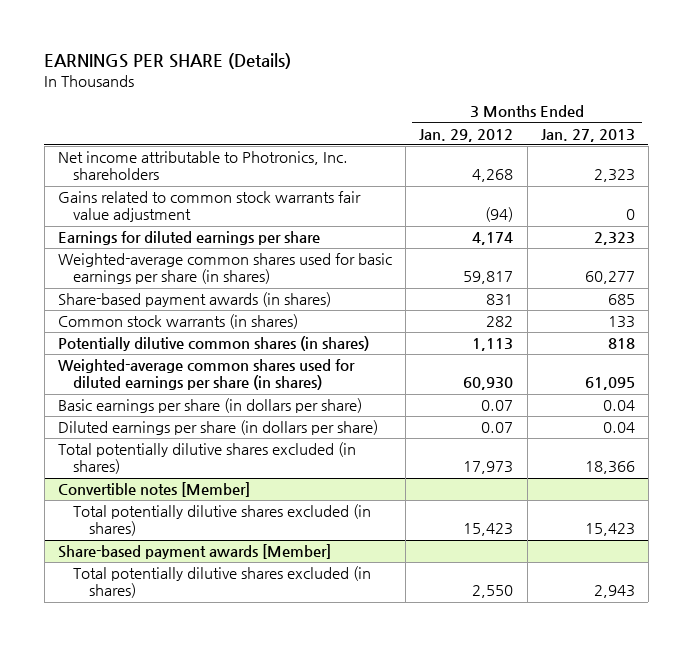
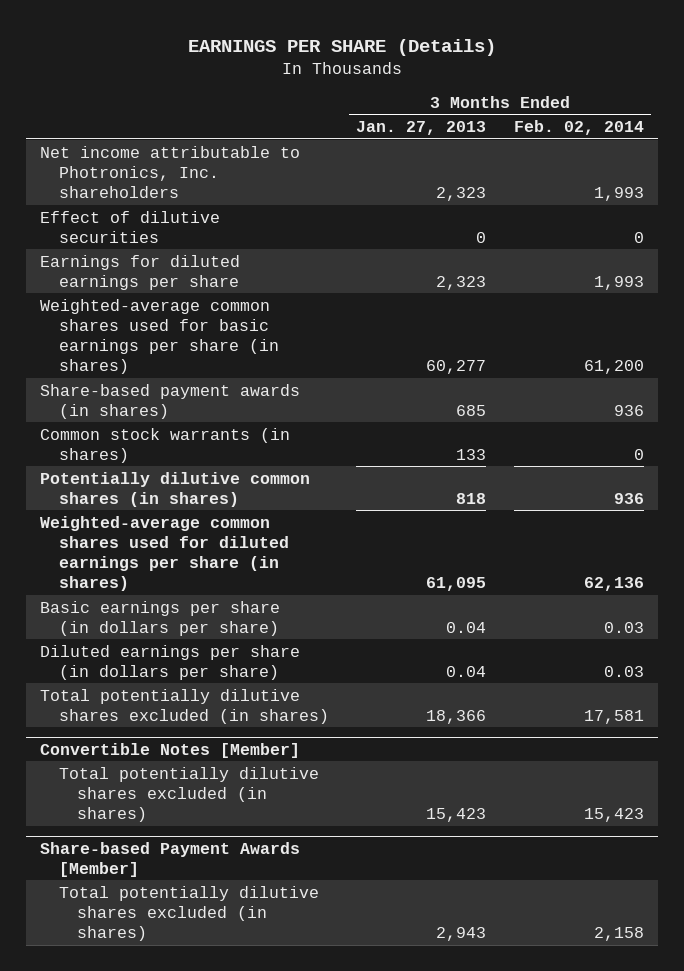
- | 3 Months Ended Jan. 29, 2012 | 3 Months Ended Jan. 27, 2013
+ | 3 Months Ended Jan. 27, 2013 | 3 Months Ended Feb. 02, 2014
- Gains related to common stock warrants fair value adjustment | (94) | 0
+ Effect of dilutive securities | 0 | 0
- Convertible notes [Member]
+ Convertible Notes [Member]
- Share-based payment awards [Member]
+ Share-based Payment Awards [Member]

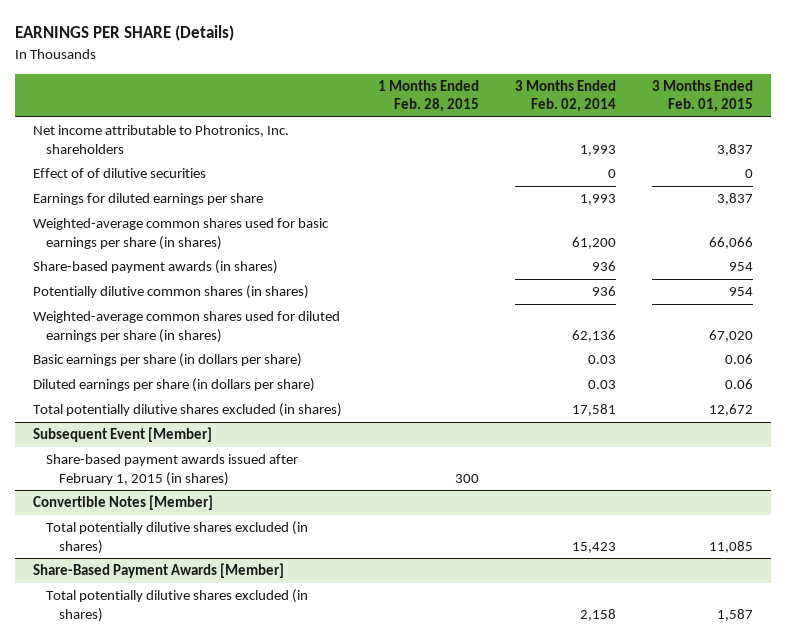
- | 3 Months Ended Jan. 27, 2013 | 3 Months Ended Feb. 02, 2014
+ | 1 Months Ended Feb. 28, 2015 | 3 Months Ended Feb. 02, 2014 | 3 Months Ended Feb. 01, 2015
- Effect of dilutive securities | 0 | 0
+ Effect of of dilutive securities | | 0 | 0
- Common stock warrants (in shares) | 133 | 0
+ Subsequent Event [Member]
+ Share-based payment awards issued after February 1, 2015 (in shares) | 300 | |
- Share-based Payment Awards [Member]
+ Share-Based Payment Awards [Member]

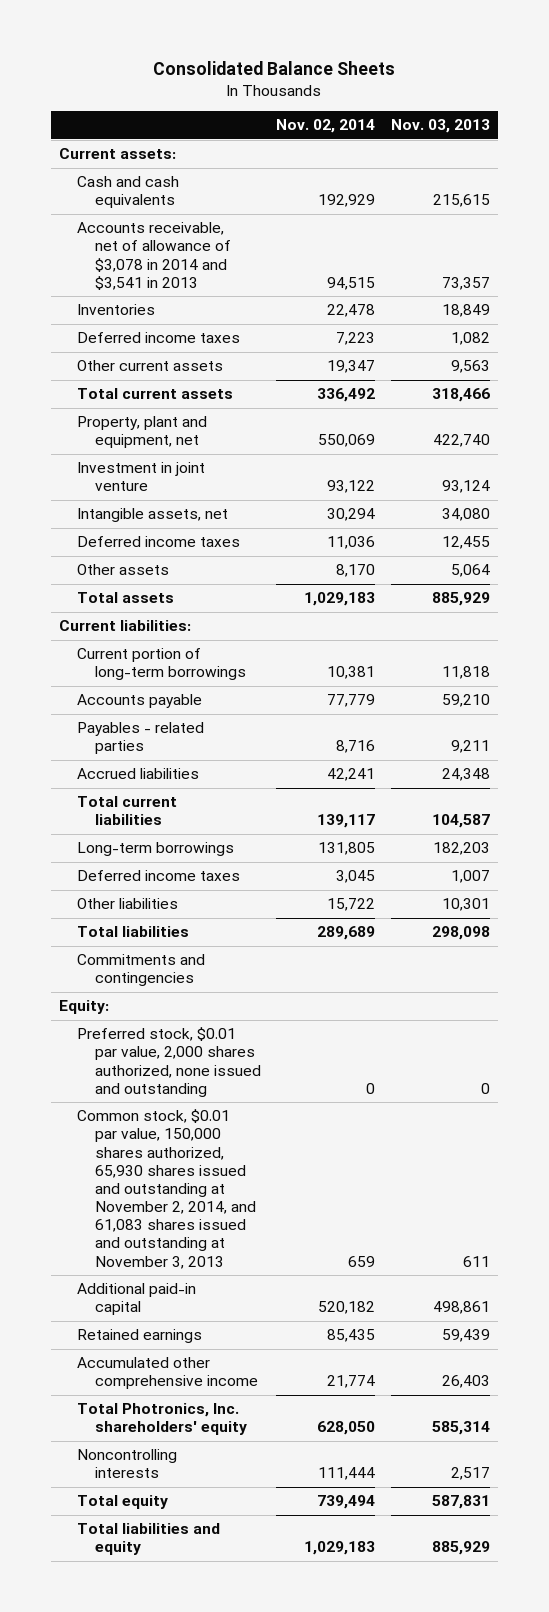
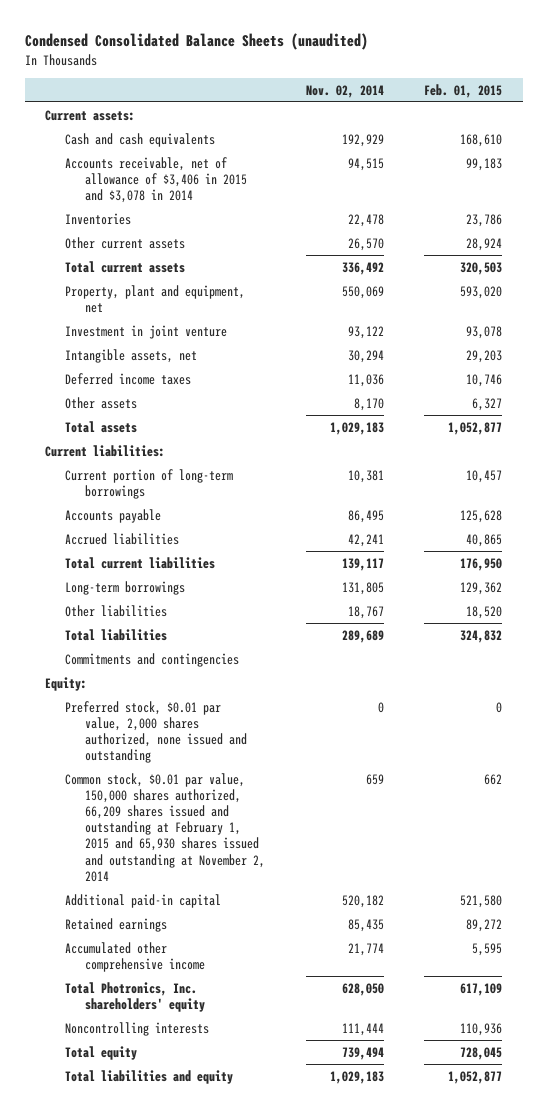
- Consolidated Balance Sheets
+ Condensed Consolidated Balance Sheets (unaudited)
- | Nov. 02, 2014 | Nov. 03, 2013
+ | Nov. 02, 2014 | Feb. 01, 2015
- Accounts receivable, net of allowance of $3,078 in 2014 and $3,541 in 2013 | 94,515 | 73,357
+ Accounts receivable, net of allowance of $3,406 in 2015 and $3,078 in 2014 | 94,515 | 99,183
- Deferred income taxes | 7,223 | 1,082
- Other current assets | 19,347 | 9,563
+ Other current assets | 26,570 | 28,924
- Accounts payable | 77,779 | 59,210
- Payables - related parties | 8,716 | 9,211
+ Accounts payable | 86,495 | 125,628
- Deferred income taxes | 3,045 | 1,007
- Other liabilities | 15,722 | 10,301
+ Other liabilities | 18,767 | 18,520
- Common stock, $0.01 par value, 150,000 shares authorized, 65,930 shares issued and outstanding at November 2, 2014, and 61,083 shares issued and outstanding at November 3, 2013 | 659 | 611
+ Common stock, $0.01 par value, 150,000 shares authorized, 66,209 shares issued and outstanding at February 1, 2015 and 65,930 shares issued and outstanding at November 2, 2014 | 659 | 662

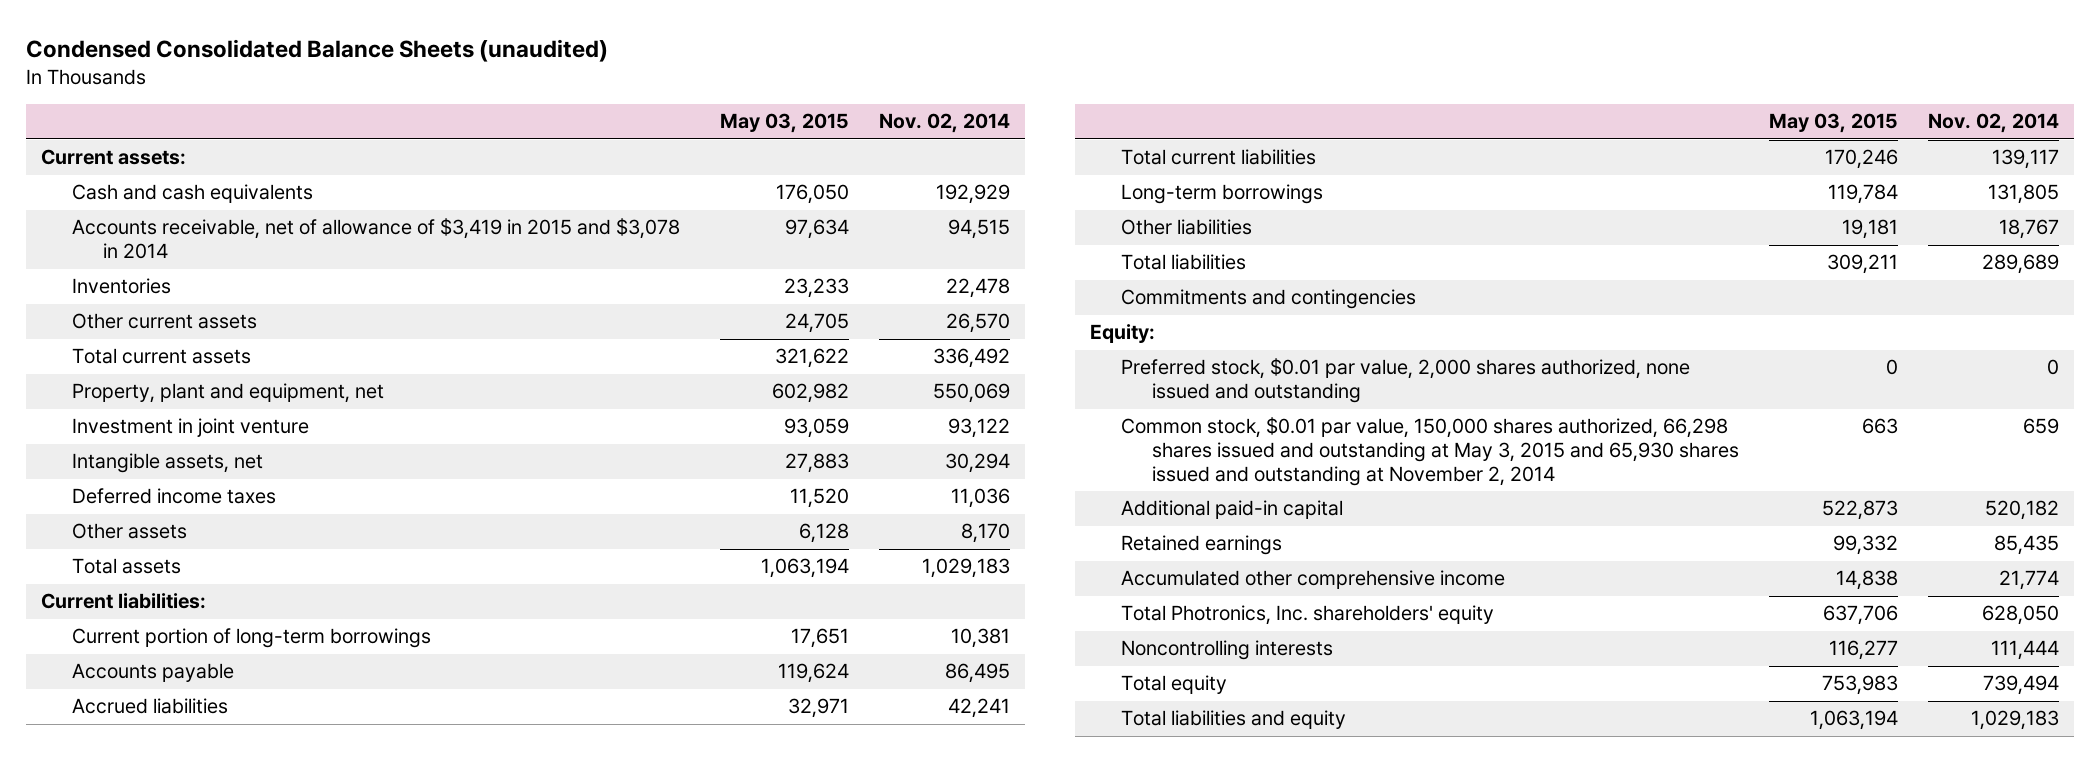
- | Nov. 02, 2014 | Feb. 01, 2015
+ | May 03, 2015 | Nov. 02, 2014
- Accounts receivable, net of allowance of $3,406 in 2015 and $3,078 in 2014 | 94,515 | 99,183
+ Accounts receivable, net of allowance of $3,419 in 2015 and $3,078 in 2014 | 97,634 | 94,515
- Common stock, $0.01 par value, 150,000 shares authorized, 66,209 shares issued and outstanding at February 1, 2015 and 65,930 shares issued and outstanding at November 2, 2014 | 659 | 662
+ Common stock, $0.01 par value, 150,000 shares authorized, 66,298 shares issued and outstanding at May 3, 2015 and 65,930 shares issued and outstanding at November 2, 2014 | 663 | 659

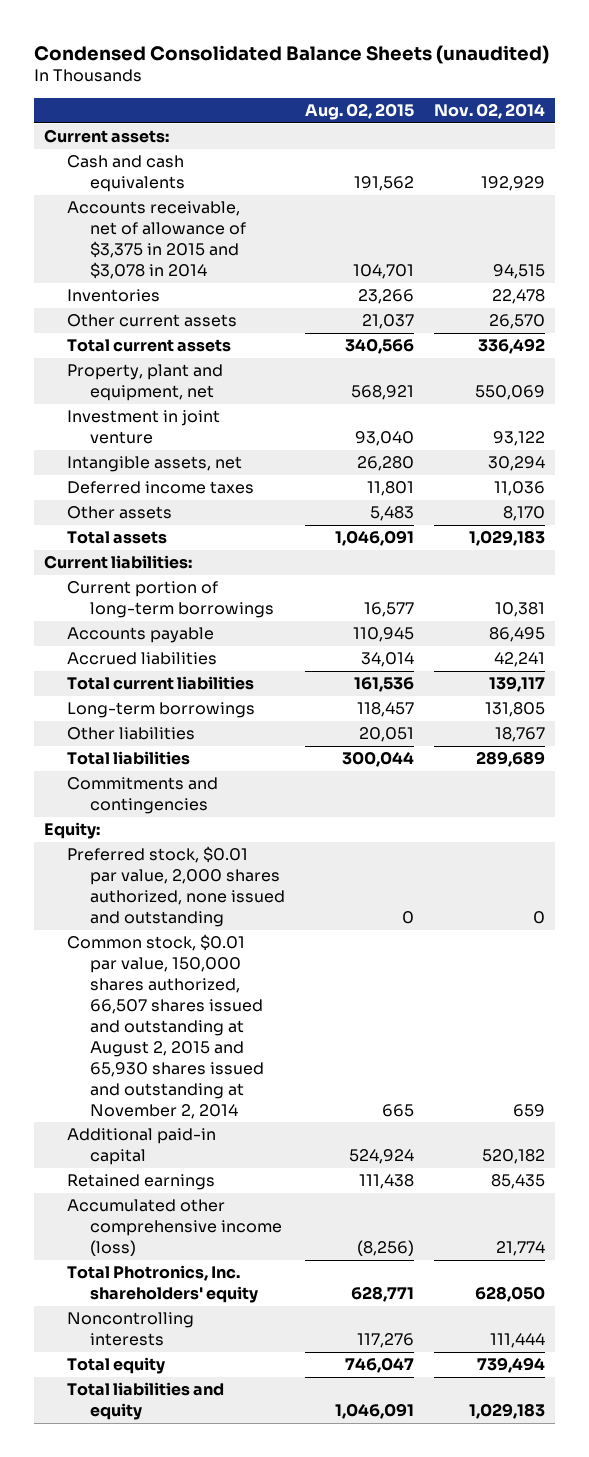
- | May 03, 2015 | Nov. 02, 2014
+ | Aug. 02, 2015 | Nov. 02, 2014
- Accounts receivable, net of allowance of $3,419 in 2015 and $3,078 in 2014 | 97,634 | 94,515
+ Accounts receivable, net of allowance of $3,375 in 2015 and $3,078 in 2014 | 104,701 | 94,515
- Common stock, $0.01 par value, 150,000 shares authorized, 66,298 shares issued and outstanding at May 3, 2015 and 65,930 shares issued and outstanding at November 2, 2014 | 663 | 659
+ Common stock, $0.01 par value, 150,000 shares authorized, 66,507 shares issued and outstanding at August 2, 2015 and 65,930 shares issued and outstanding at November 2, 2014 | 665 | 659
- Accumulated other comprehensive income | 14,838 | 21,774
+ Accumulated other comprehensive income (loss) | (8,256) | 21,774

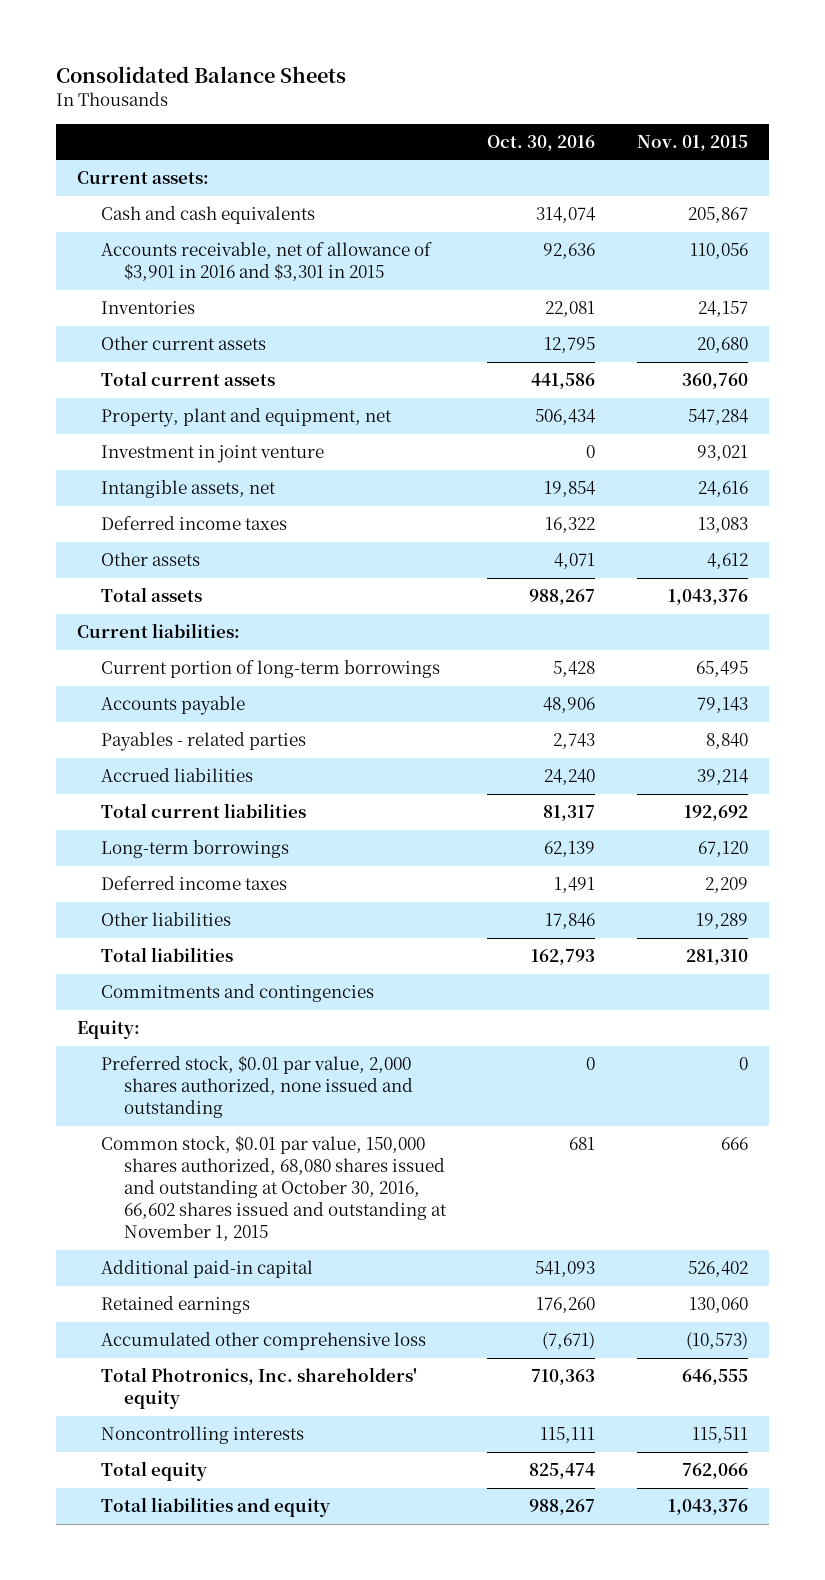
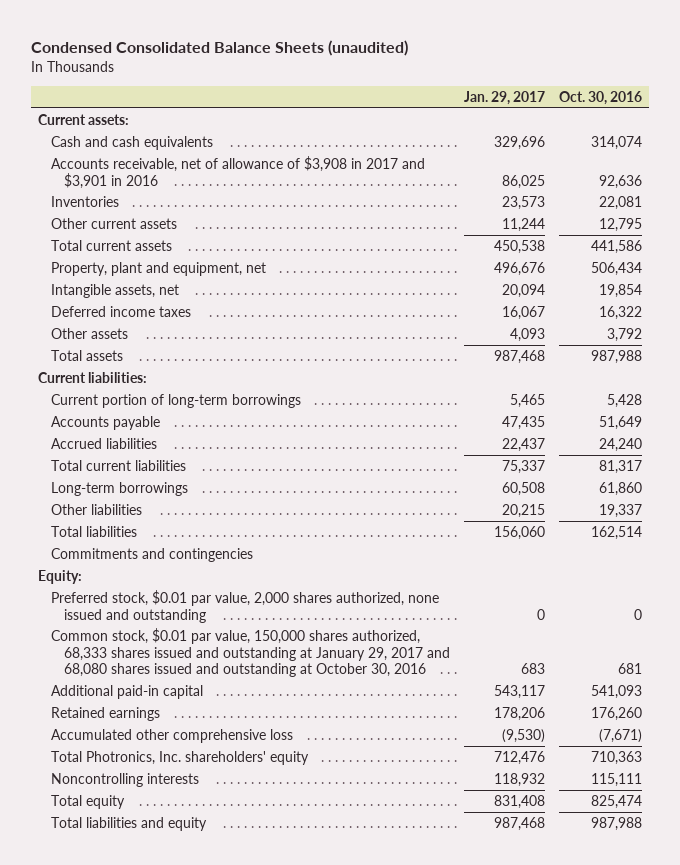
- Consolidated Balance Sheets
+ Condensed Consolidated Balance Sheets (unaudited)
- | Oct. 30, 2016 | Nov. 01, 2015
+ | Jan. 29, 2017 | Oct. 30, 2016
- Accounts receivable, net of allowance of $3,901 in 2016 and $3,301 in 2015 | 92,636 | 110,056
+ Accounts receivable, net of allowance of $3,908 in 2017 and $3,901 in 2016 | 86,025 | 92,636
- Investment in joint venture | 0 | 93,021
- Other assets | 4,071 | 4,612
- Total assets | 988,267 | 1,043,376
+ Other assets | 4,093 | 3,792
+ Total assets | 987,468 | 987,988
- Accounts payable | 48,906 | 79,143
- Payables - related parties | 2,743 | 8,840
+ Accounts payable | 47,435 | 51,649
- Long-term borrowings | 62,139 | 67,120
- Deferred income taxes | 1,491 | 2,209
- Other liabilities | 17,846 | 19,289
- Total liabilities | 162,793 | 281,310
+ Long-term borrowings | 60,508 | 61,860
+ Other liabilities | 20,215 | 19,337
+ Total liabilities | 156,060 | 162,514
- Common stock, $0.01 par value, 150,000 shares authorized, 68,080 shares issued and outstanding at October 30, 2016, 66,602 shares issued and outstanding at November 1, 2015 | 681 | 666
+ Common stock, $0.01 par value, 150,000 shares authorized, 68,333 shares issued and outstanding at January 29, 2017 and 68,080 shares issued and outstanding at October 30, 2016 | 683 | 681
- Total liabilities and equity | 988,267 | 1,043,376
+ Total liabilities and equity | 987,468 | 987,988

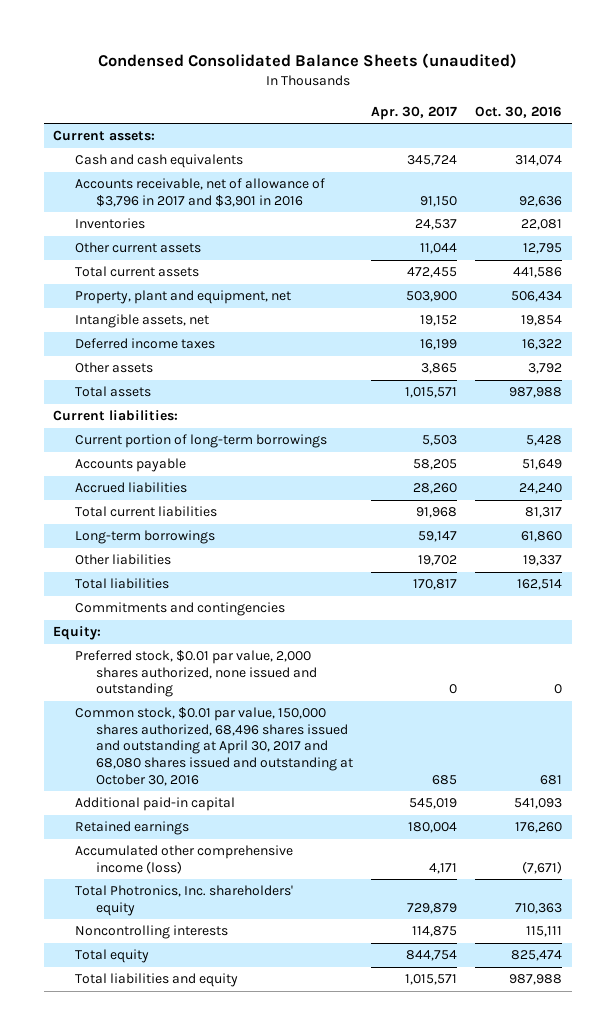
- | Jan. 29, 2017 | Oct. 30, 2016
+ | Apr. 30, 2017 | Oct. 30, 2016
- Accounts receivable, net of allowance of $3,908 in 2017 and $3,901 in 2016 | 86,025 | 92,636
+ Accounts receivable, net of allowance of $3,796 in 2017 and $3,901 in 2016 | 91,150 | 92,636
- Common stock, $0.01 par value, 150,000 shares authorized, 68,333 shares issued and outstanding at January 29, 2017 and 68,080 shares issued and outstanding at October 30, 2016 | 683 | 681
+ Common stock, $0.01 par value, 150,000 shares authorized, 68,496 shares issued and outstanding at April 30, 2017 and 68,080 shares issued and outstanding at October 30, 2016 | 685 | 681
- Accumulated other comprehensive loss | (9,530) | (7,671)
+ Accumulated other comprehensive income (loss) | 4,171 | (7,671)

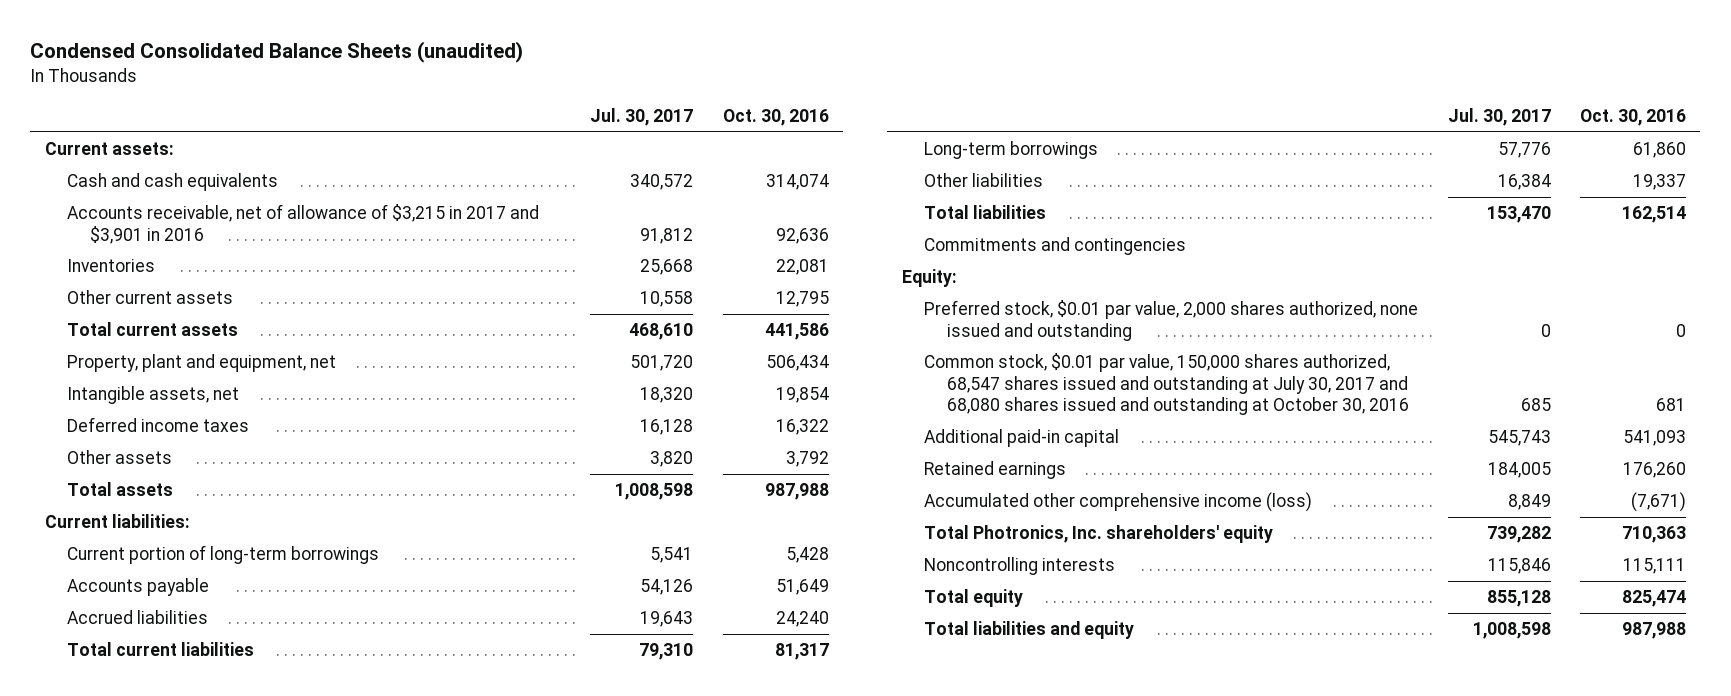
- | Apr. 30, 2017 | Oct. 30, 2016
+ | Jul. 30, 2017 | Oct. 30, 2016
- Accounts receivable, net of allowance of $3,796 in 2017 and $3,901 in 2016 | 91,150 | 92,636
+ Accounts receivable, net of allowance of $3,215 in 2017 and $3,901 in 2016 | 91,812 | 92,636
- Common stock, $0.01 par value, 150,000 shares authorized, 68,496 shares issued and outstanding at April 30, 2017 and 68,080 shares issued and outstanding at October 30, 2016 | 685 | 681
+ Common stock, $0.01 par value, 150,000 shares authorized, 68,547 shares issued and outstanding at July 30, 2017 and 68,080 shares issued and outstanding at October 30, 2016 | 685 | 681

